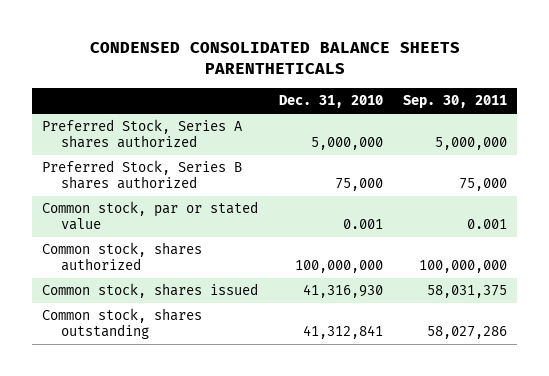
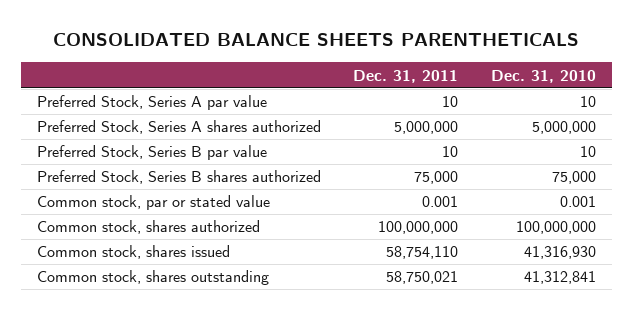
- CONDENSED CONSOLIDATED BALANCE SHEETS PARENTHETICALS
+ CONSOLIDATED BALANCE SHEETS PARENTHETICALS
- | Dec. 31, 2010 | Sep. 30, 2011
+ | Dec. 31, 2011 | Dec. 31, 2010
+ Preferred Stock, Series A par value | 10 | 10
+ Preferred Stock, Series B par value | 10 | 10

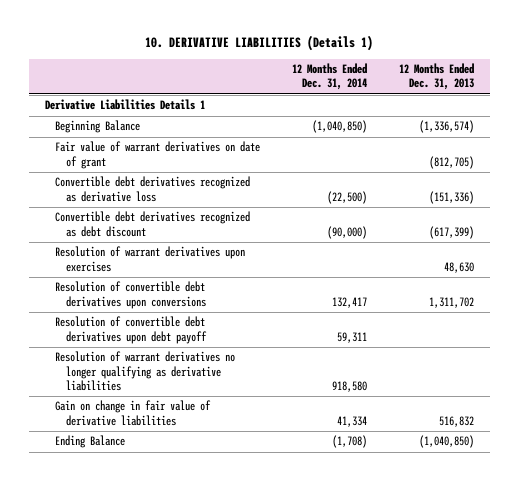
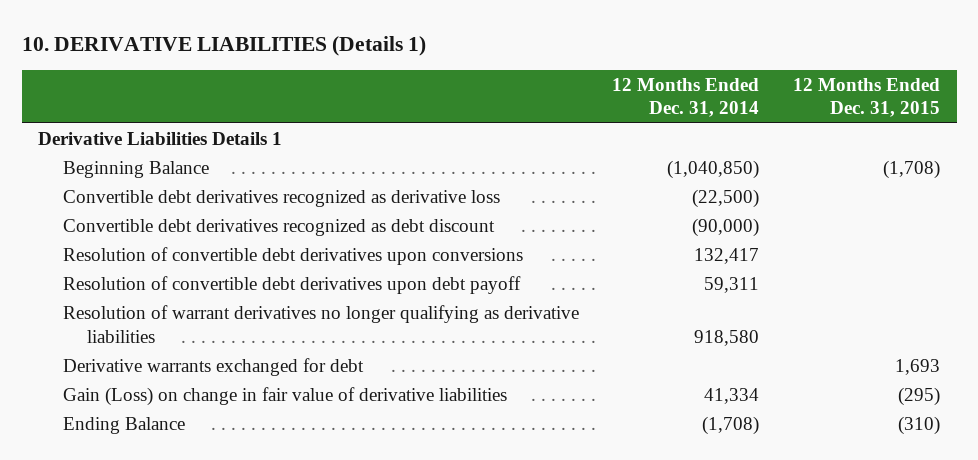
- | 12 Months Ended Dec. 31, 2014 | 12 Months Ended Dec. 31, 2013
+ | 12 Months Ended Dec. 31, 2014 | 12 Months Ended Dec. 31, 2015
- Fair value of warrant derivatives on date of grant | | (812,705)
- Resolution of warrant derivatives upon exercises | | 48,630
- Gain on change in fair value of derivative liabilities | 41,334 | 516,832
+ Derivative warrants exchanged for debt | | 1,693
+ Gain (Loss) on change in fair value of derivative liabilities | 41,334 | (295)

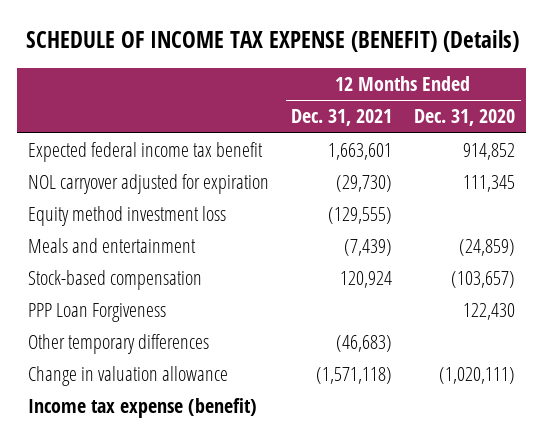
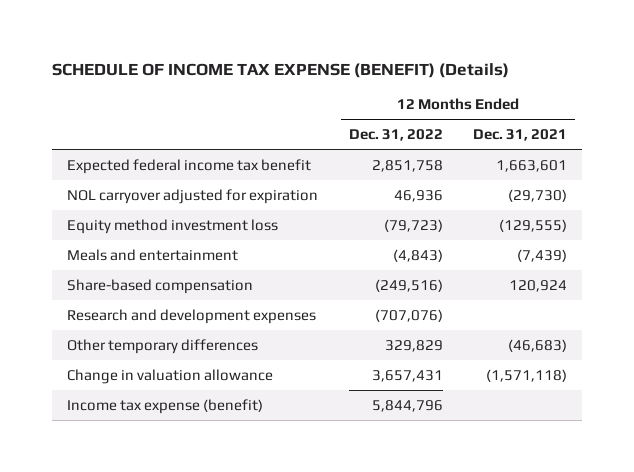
- | 12 Months Ended Dec. 31, 2021 | 12 Months Ended Dec. 31, 2020
+ | 12 Months Ended Dec. 31, 2022 | 12 Months Ended Dec. 31, 2021
- Stock-based compensation | 120,924 | (103,657)
- PPP Loan Forgiveness | | 122,430
+ Share-based compensation | (249,516) | 120,924
+ Research and development expenses | (707,076) |

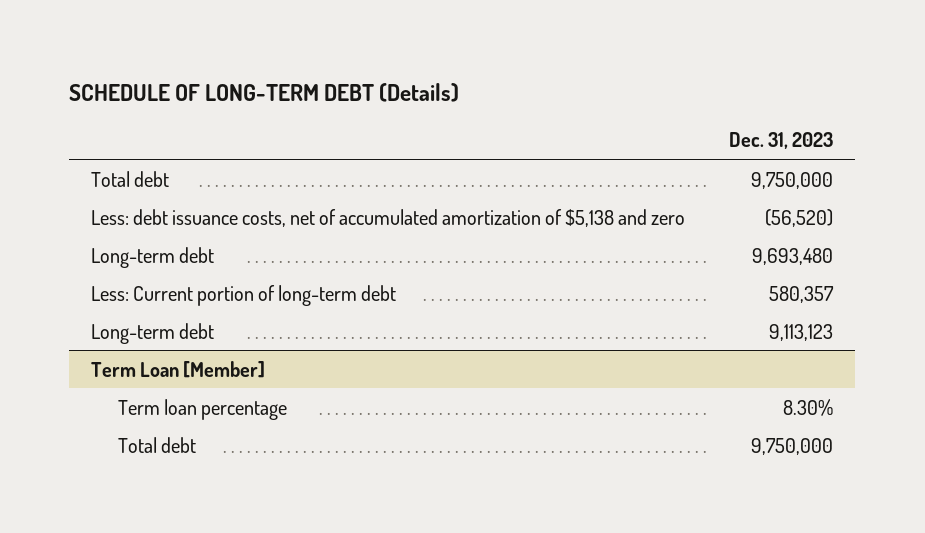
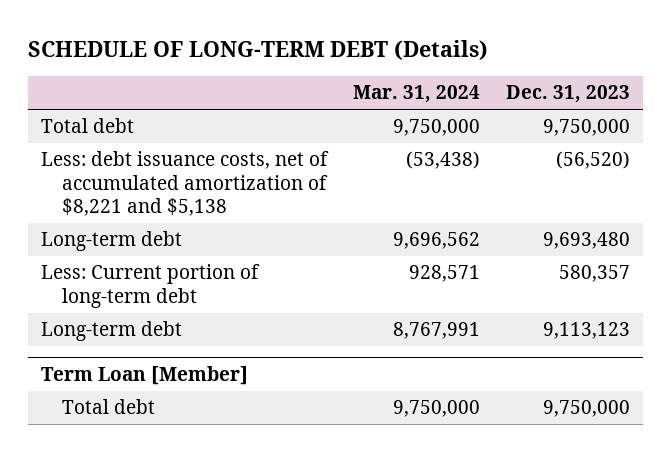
- | Dec. 31, 2023
+ | Mar. 31, 2024 | Dec. 31, 2023
- Less: debt issuance costs, net of accumulated amortization of $5,138 and zero | (56,520)
+ Less: debt issuance costs, net of accumulated amortization of $8,221 and $5,138 | (53,438) | (56,520)
@ Term Loan [Member]
- Term loan percentage | 8.30%

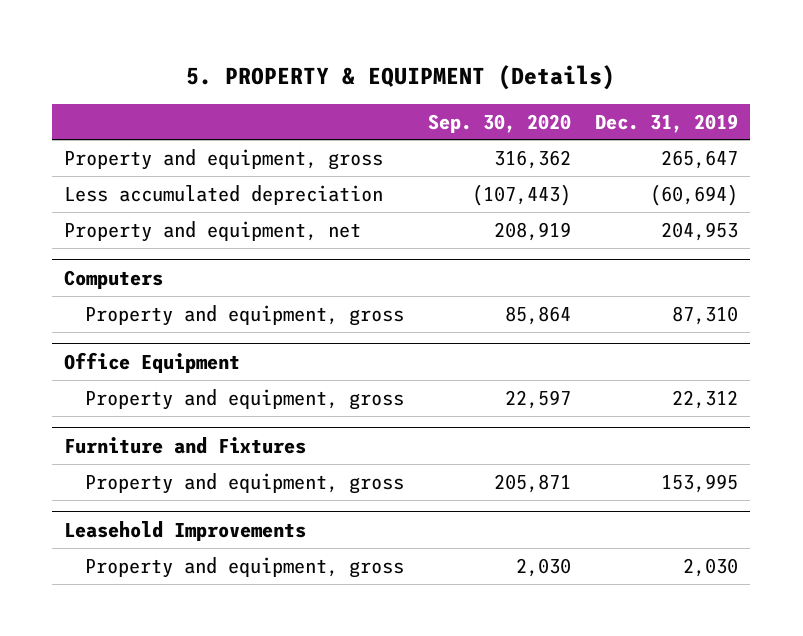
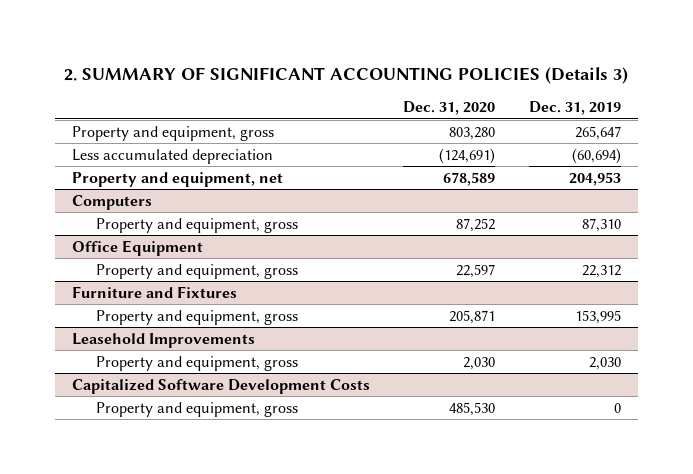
- 5. PROPERTY & EQUIPMENT (Details)
+ 2. SUMMARY OF SIGNIFICANT ACCOUNTING POLICIES (Details 3)
- | Sep. 30, 2020 | Dec. 31, 2019
+ | Dec. 31, 2020 | Dec. 31, 2019
+ Capitalized Software Development Costs
+ Property and equipment, gross | 485,530 | 0

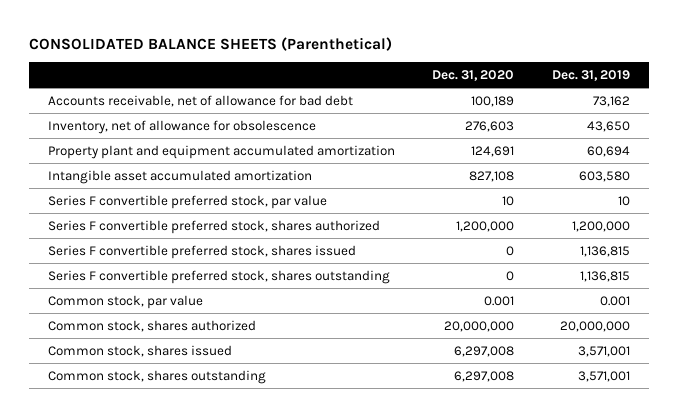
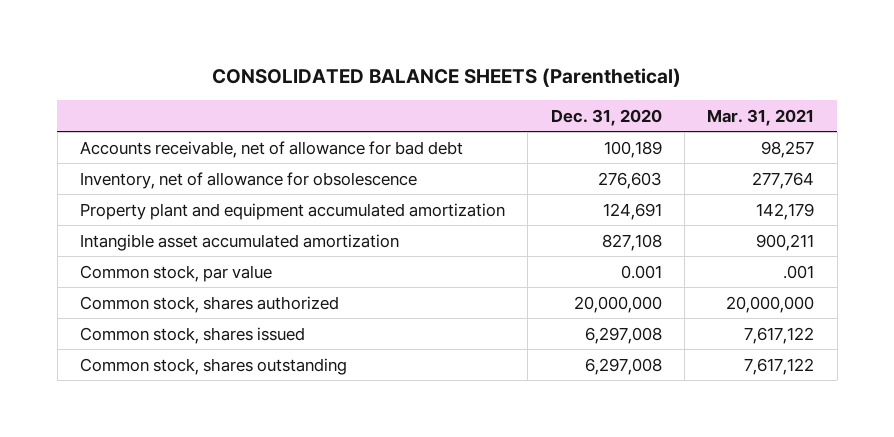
- | Dec. 31, 2020 | Dec. 31, 2019
+ | Dec. 31, 2020 | Mar. 31, 2021
- Series F convertible preferred stock, par value | 10 | 10
- Series F convertible preferred stock, shares authorized | 1,200,000 | 1,200,000
- Series F convertible preferred stock, shares issued | 0 | 1,136,815
- Series F convertible preferred stock, shares outstanding | 0 | 1,136,815

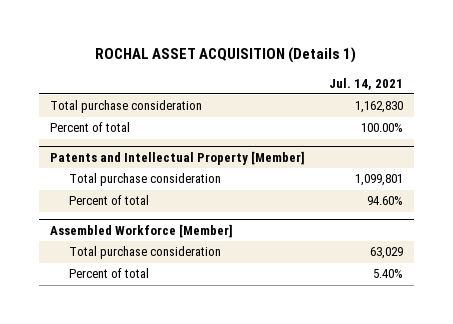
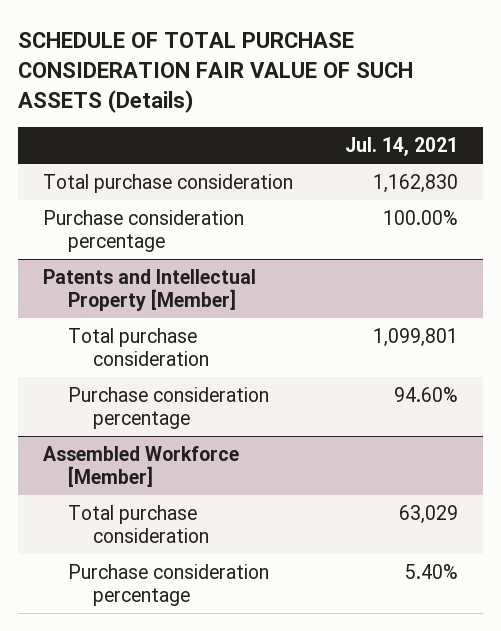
- ROCHAL ASSET ACQUISITION (Details 1)
+ SCHEDULE OF TOTAL PURCHASE CONSIDERATION FAIR VALUE OF SUCH ASSETS (Details)
- Percent of total | 100.00%
+ Purchase consideration percentage | 100.00%
@ Patents and Intellectual Property [Member]
- Percent of total | 94.60%
+ Purchase consideration percentage | 94.60%
@ Assembled Workforce [Member]
- Percent of total | 5.40%
+ Purchase consideration percentage | 5.40%

